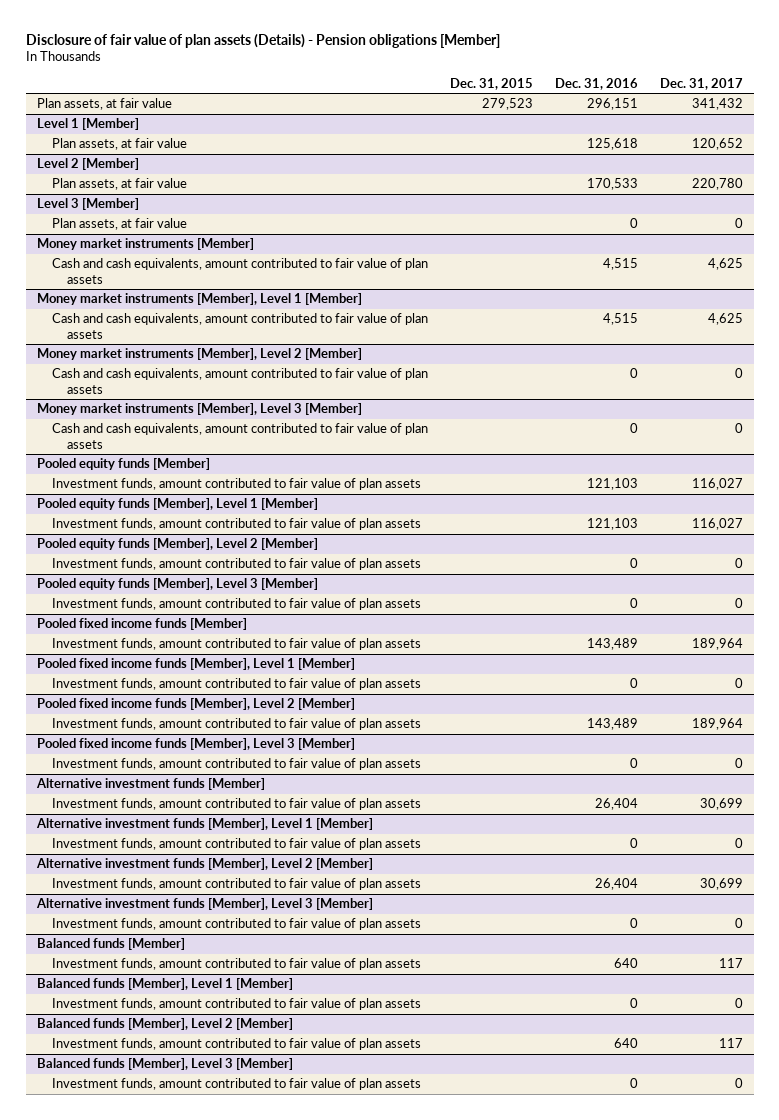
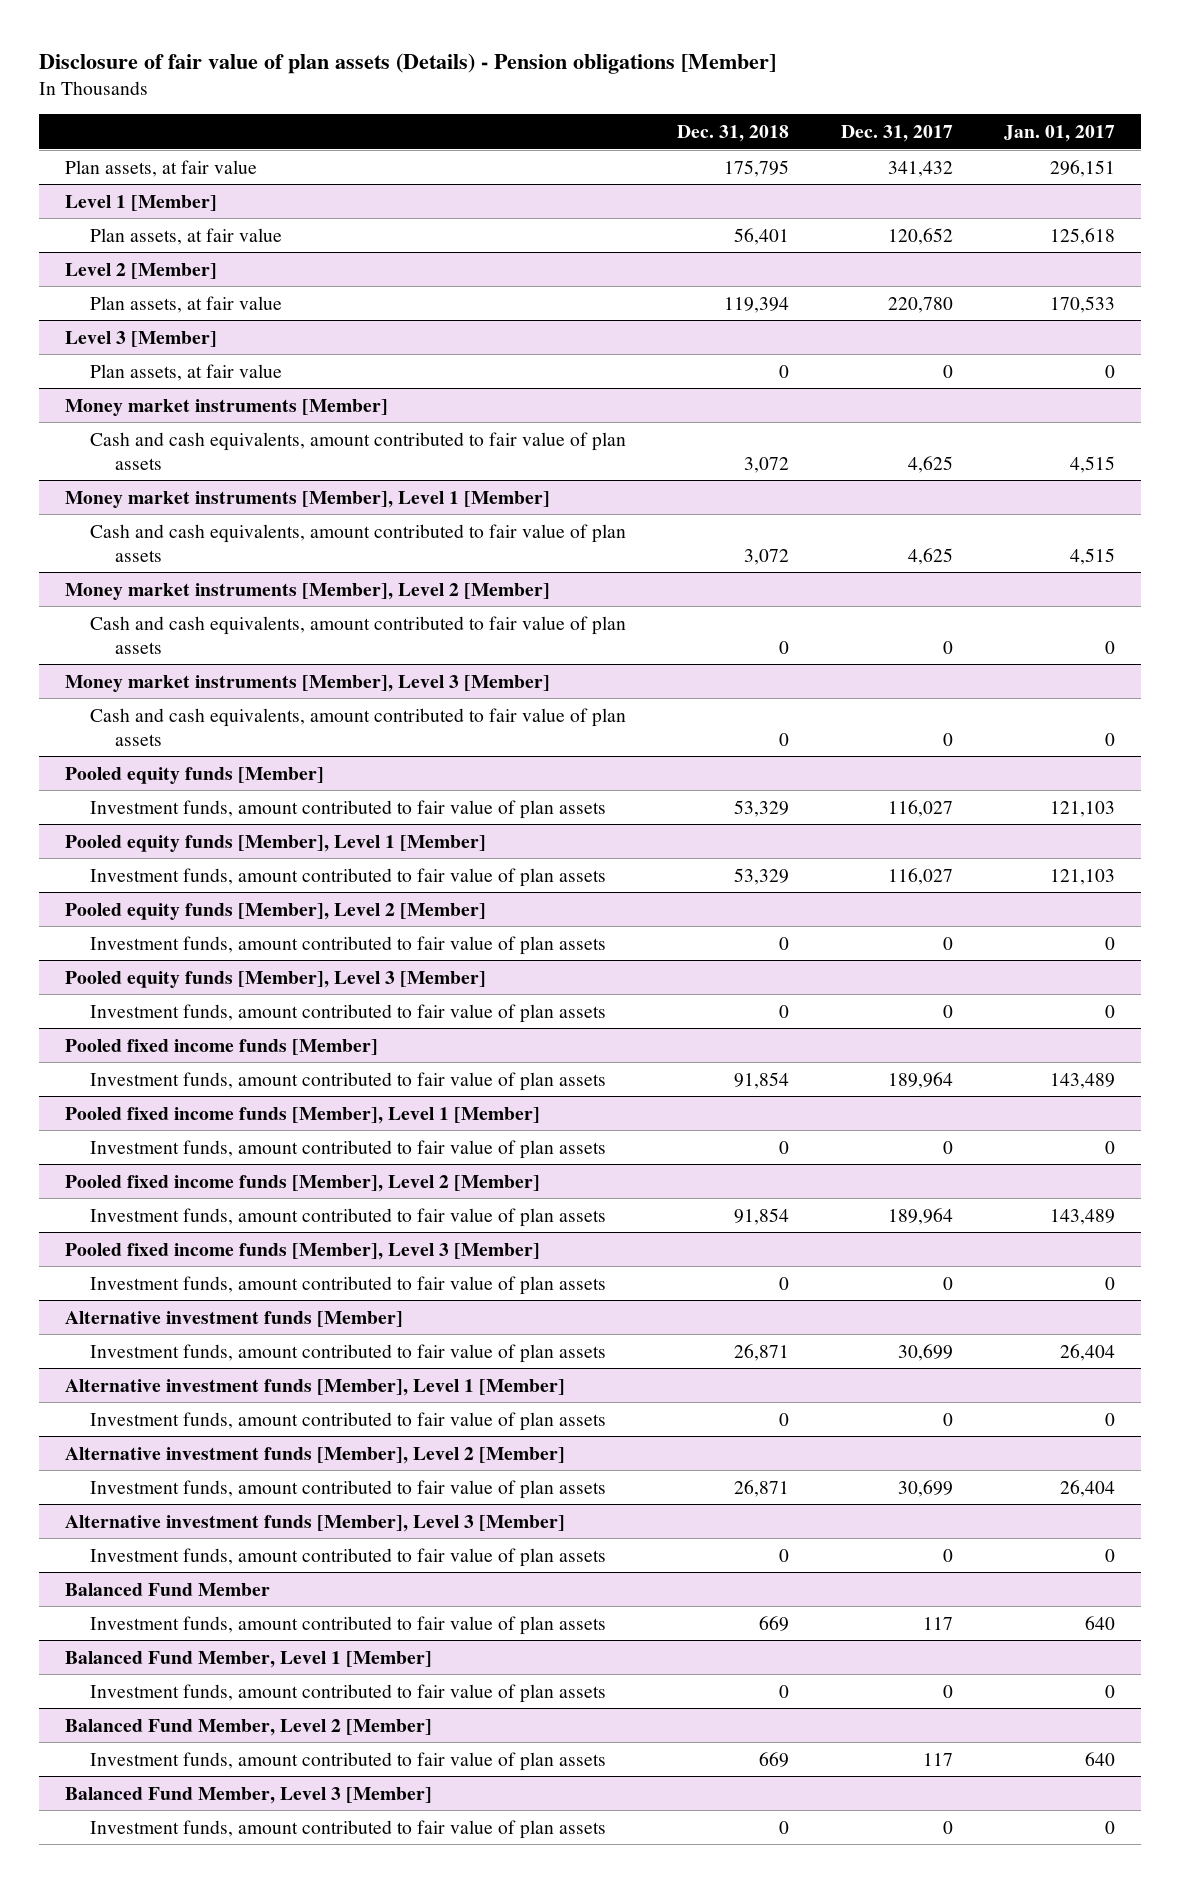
- | Dec. 31, 2015 | Dec. 31, 2016 | Dec. 31, 2017
+ | Dec. 31, 2018 | Dec. 31, 2017 | Jan. 01, 2017
- Balanced funds [Member]
+ Balanced Fund Member
- Balanced funds [Member], Level 1 [Member]
+ Balanced Fund Member, Level 1 [Member]
- Balanced funds [Member], Level 2 [Member]
+ Balanced Fund Member, Level 2 [Member]
- Balanced funds [Member], Level 3 [Member]
+ Balanced Fund Member, Level 3 [Member]

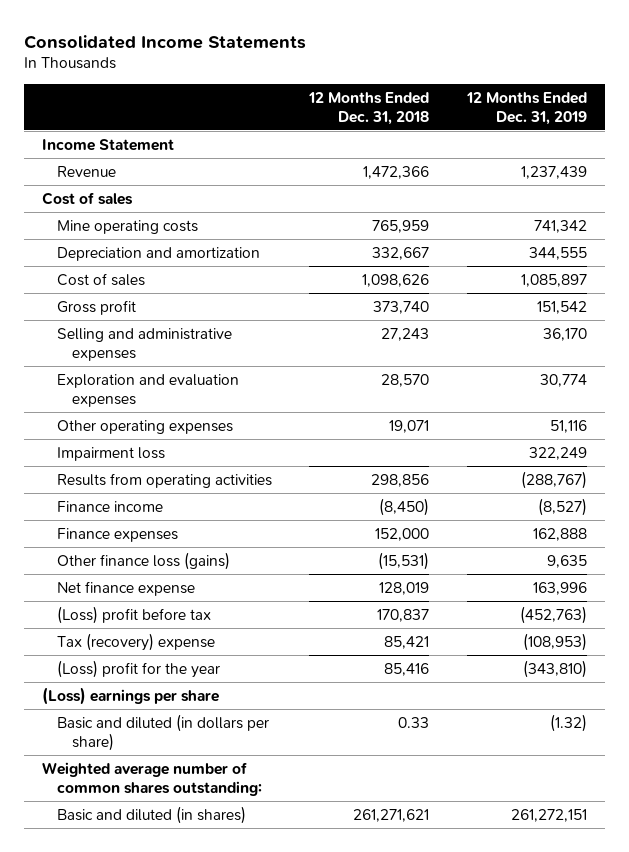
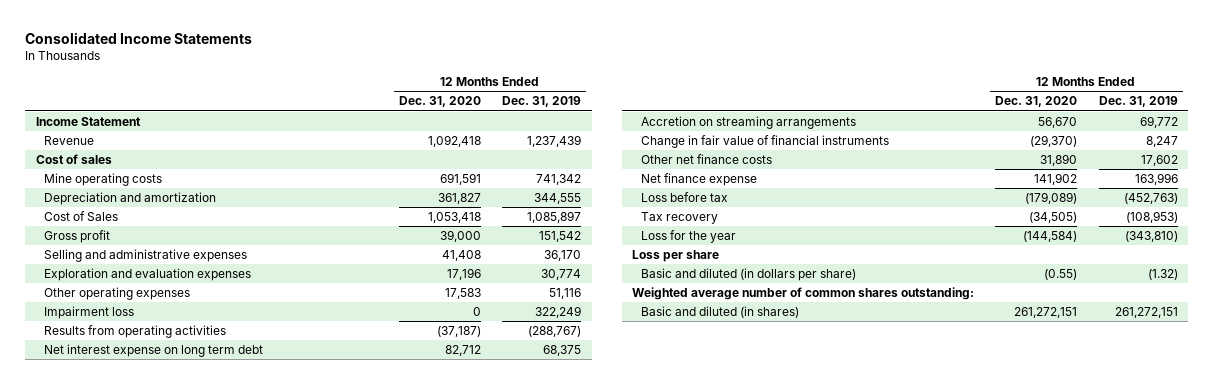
- | 12 Months Ended Dec. 31, 2018 | 12 Months Ended Dec. 31, 2019
+ | 12 Months Ended Dec. 31, 2020 | 12 Months Ended Dec. 31, 2019
- Cost of sales | 1,098,626 | 1,085,897
+ Cost of Sales | 1,053,418 | 1,085,897
- Finance income | (8,450) | (8,527)
- Finance expenses | 152,000 | 162,888
- Other finance loss (gains) | (15,531) | 9,635
+ Net interest expense on long term debt | 82,712 | 68,375
+ Accretion on streaming arrangements | 56,670 | 69,772
+ Change in fair value of financial instruments | (29,370) | 8,247
+ Other net finance costs | 31,890 | 17,602
- (Loss) profit before tax | 170,837 | (452,763)
- Tax (recovery) expense | 85,421 | (108,953)
- (Loss) profit for the year | 85,416 | (343,810)
- (Loss) earnings per share
+ Loss before tax | (179,089) | (452,763)
+ Tax recovery | (34,505) | (108,953)
+ Loss for the year | (144,584) | (343,810)
+ Loss per share

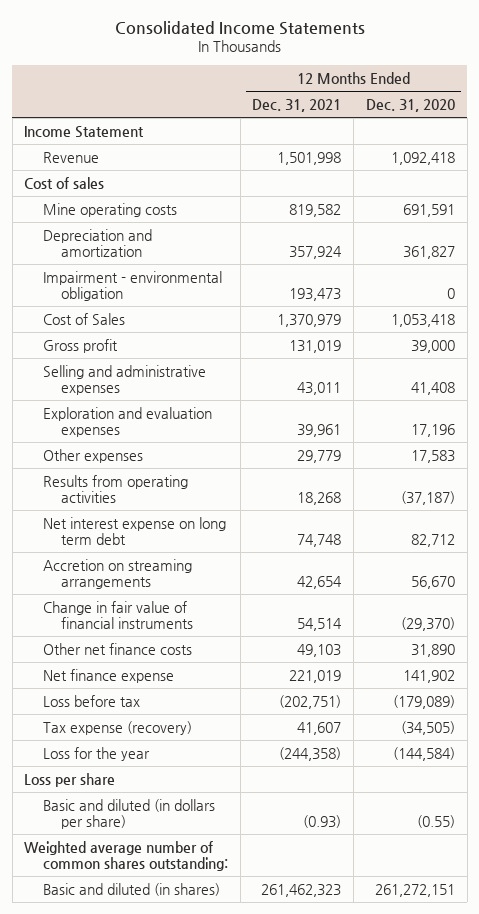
- | 12 Months Ended Dec. 31, 2020 | 12 Months Ended Dec. 31, 2019
+ | 12 Months Ended Dec. 31, 2021 | 12 Months Ended Dec. 31, 2020
+ Impairment - environmental obligation | 193,473 | 0
- Other operating expenses | 17,583 | 51,116
- Impairment loss | 0 | 322,249
+ Other expenses | 29,779 | 17,583
- Tax recovery | (34,505) | (108,953)
+ Tax expense (recovery) | 41,607 | (34,505)

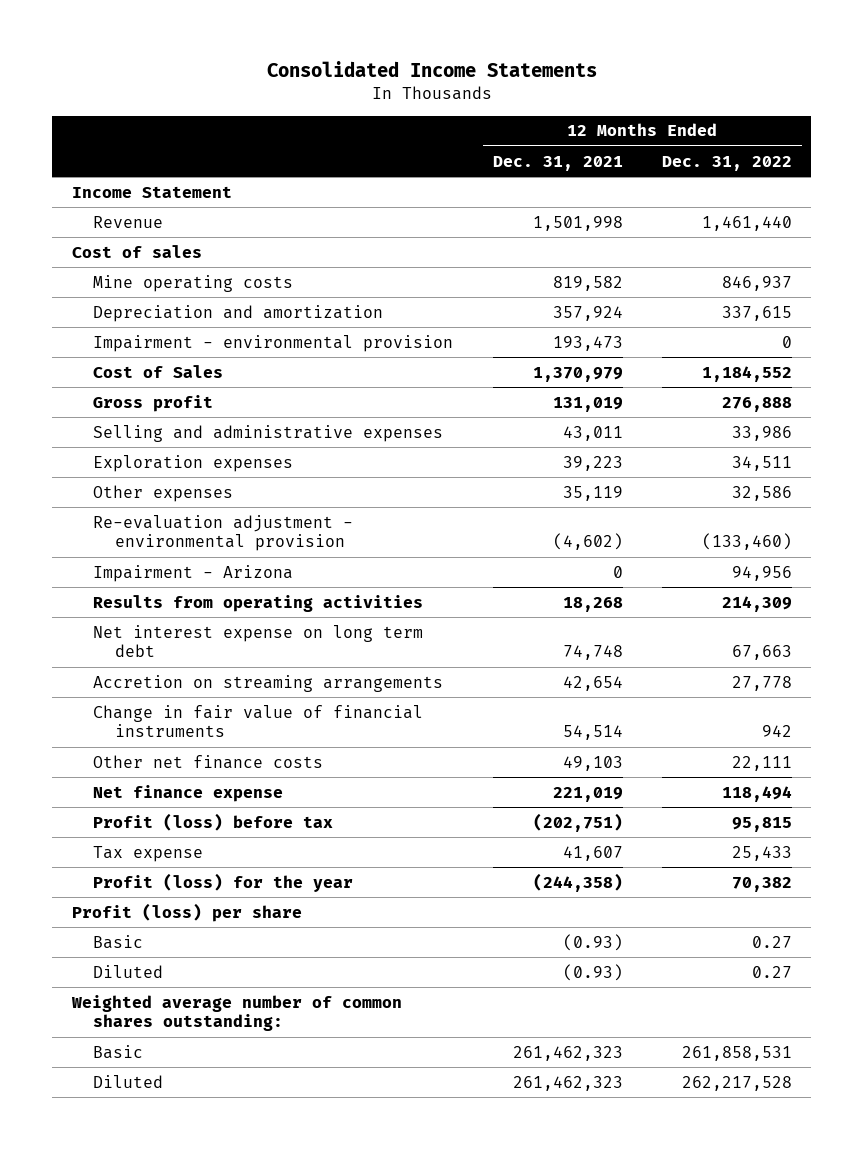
- | 12 Months Ended Dec. 31, 2021 | 12 Months Ended Dec. 31, 2020
+ | 12 Months Ended Dec. 31, 2021 | 12 Months Ended Dec. 31, 2022
- Impairment - environmental obligation | 193,473 | 0
+ Impairment - environmental provision | 193,473 | 0
- Exploration and evaluation expenses | 39,961 | 17,196
- Other expenses | 29,779 | 17,583
+ Exploration expenses | 39,223 | 34,511
+ Other expenses | 35,119 | 32,586
+ Re-evaluation adjustment - environmental provision | (4,602) | (133,460)
+ Impairment - Arizona | 0 | 94,956
- Loss before tax | (202,751) | (179,089)
- Tax expense (recovery) | 41,607 | (34,505)
- Loss for the year | (244,358) | (144,584)
- Loss per share
- Basic and diluted (in dollars per share) | (0.93) | (0.55)
+ Profit (loss) before tax | (202,751) | 95,815
+ Tax expense | 41,607 | 25,433
+ Profit (loss) for the year | (244,358) | 70,382
+ Profit (loss) per share
+ Basic | (0.93) | 0.27
+ Diluted | (0.93) | 0.27
- Basic and diluted (in shares) | 261,462,323 | 261,272,151
+ Basic | 261,462,323 | 261,858,531
+ Diluted | 261,462,323 | 262,217,528

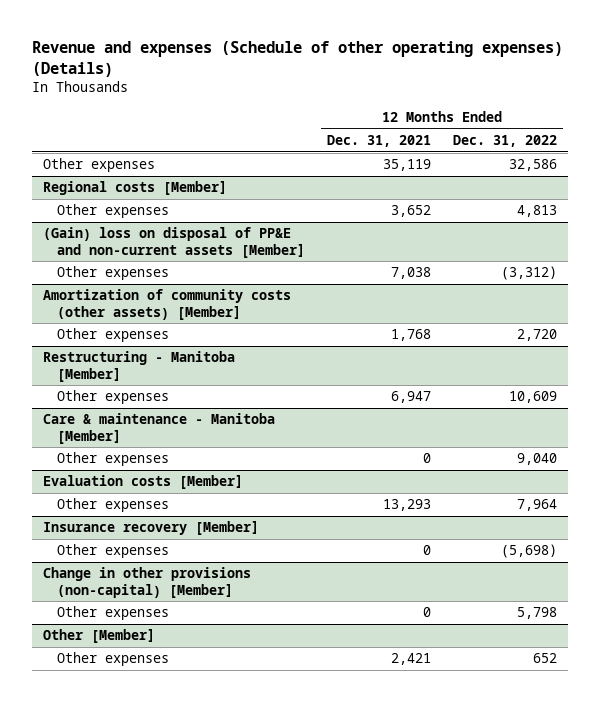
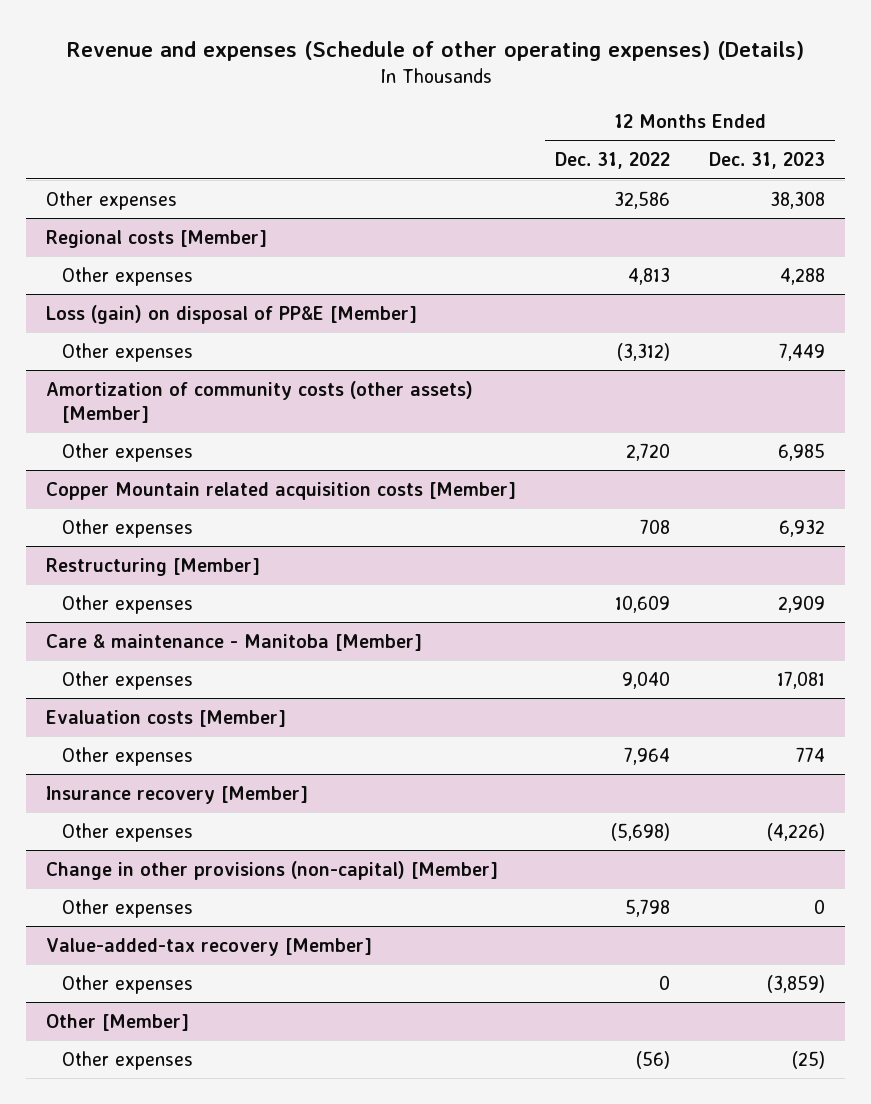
- | 12 Months Ended Dec. 31, 2021 | 12 Months Ended Dec. 31, 2022
+ | 12 Months Ended Dec. 31, 2022 | 12 Months Ended Dec. 31, 2023
- (Gain) loss on disposal of PP&E and non-current assets [Member]
+ Loss (gain) on disposal of PP&E [Member]
- Restructuring - Manitoba [Member]
+ Copper Mountain related acquisition costs [Member]
+ Other expenses | 708 | 6,932
+ Restructuring [Member]
+ Value-added-tax recovery [Member]
+ Other expenses | 0 | (3,859)
@ Other [Member]
- Other expenses | 2,421 | 652
+ Other expenses | (56) | (25)

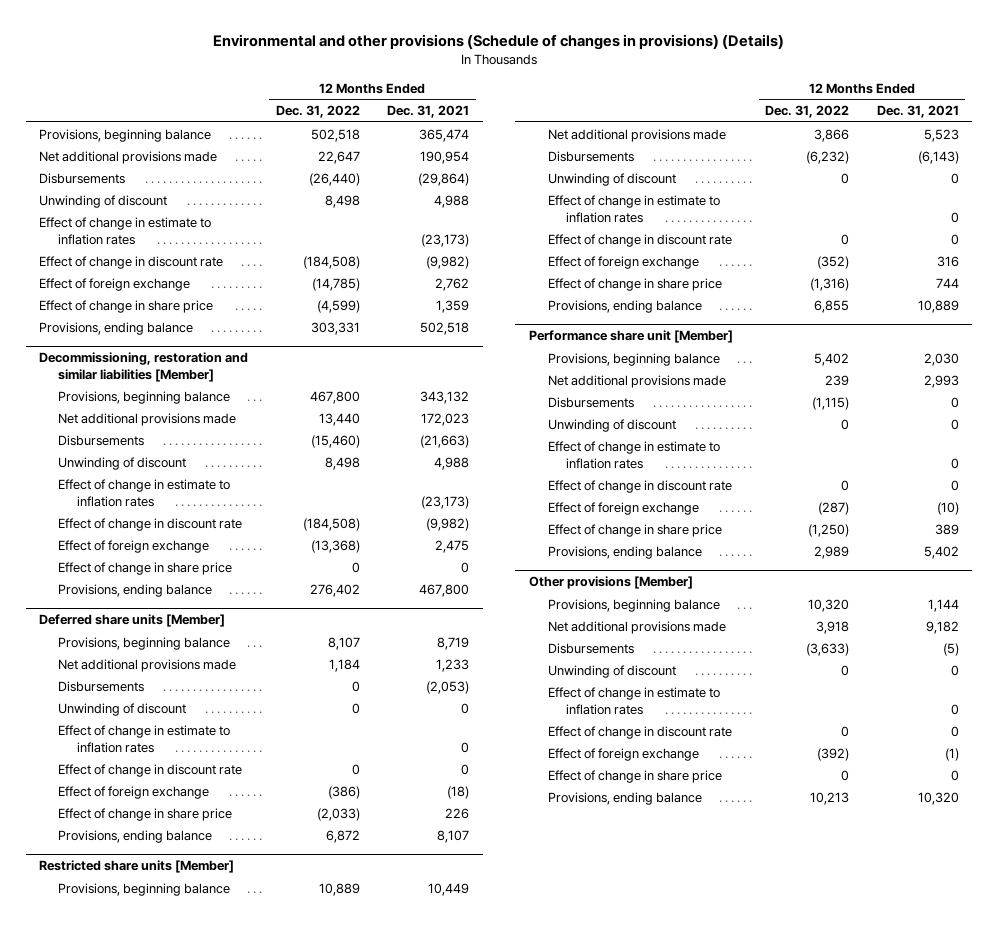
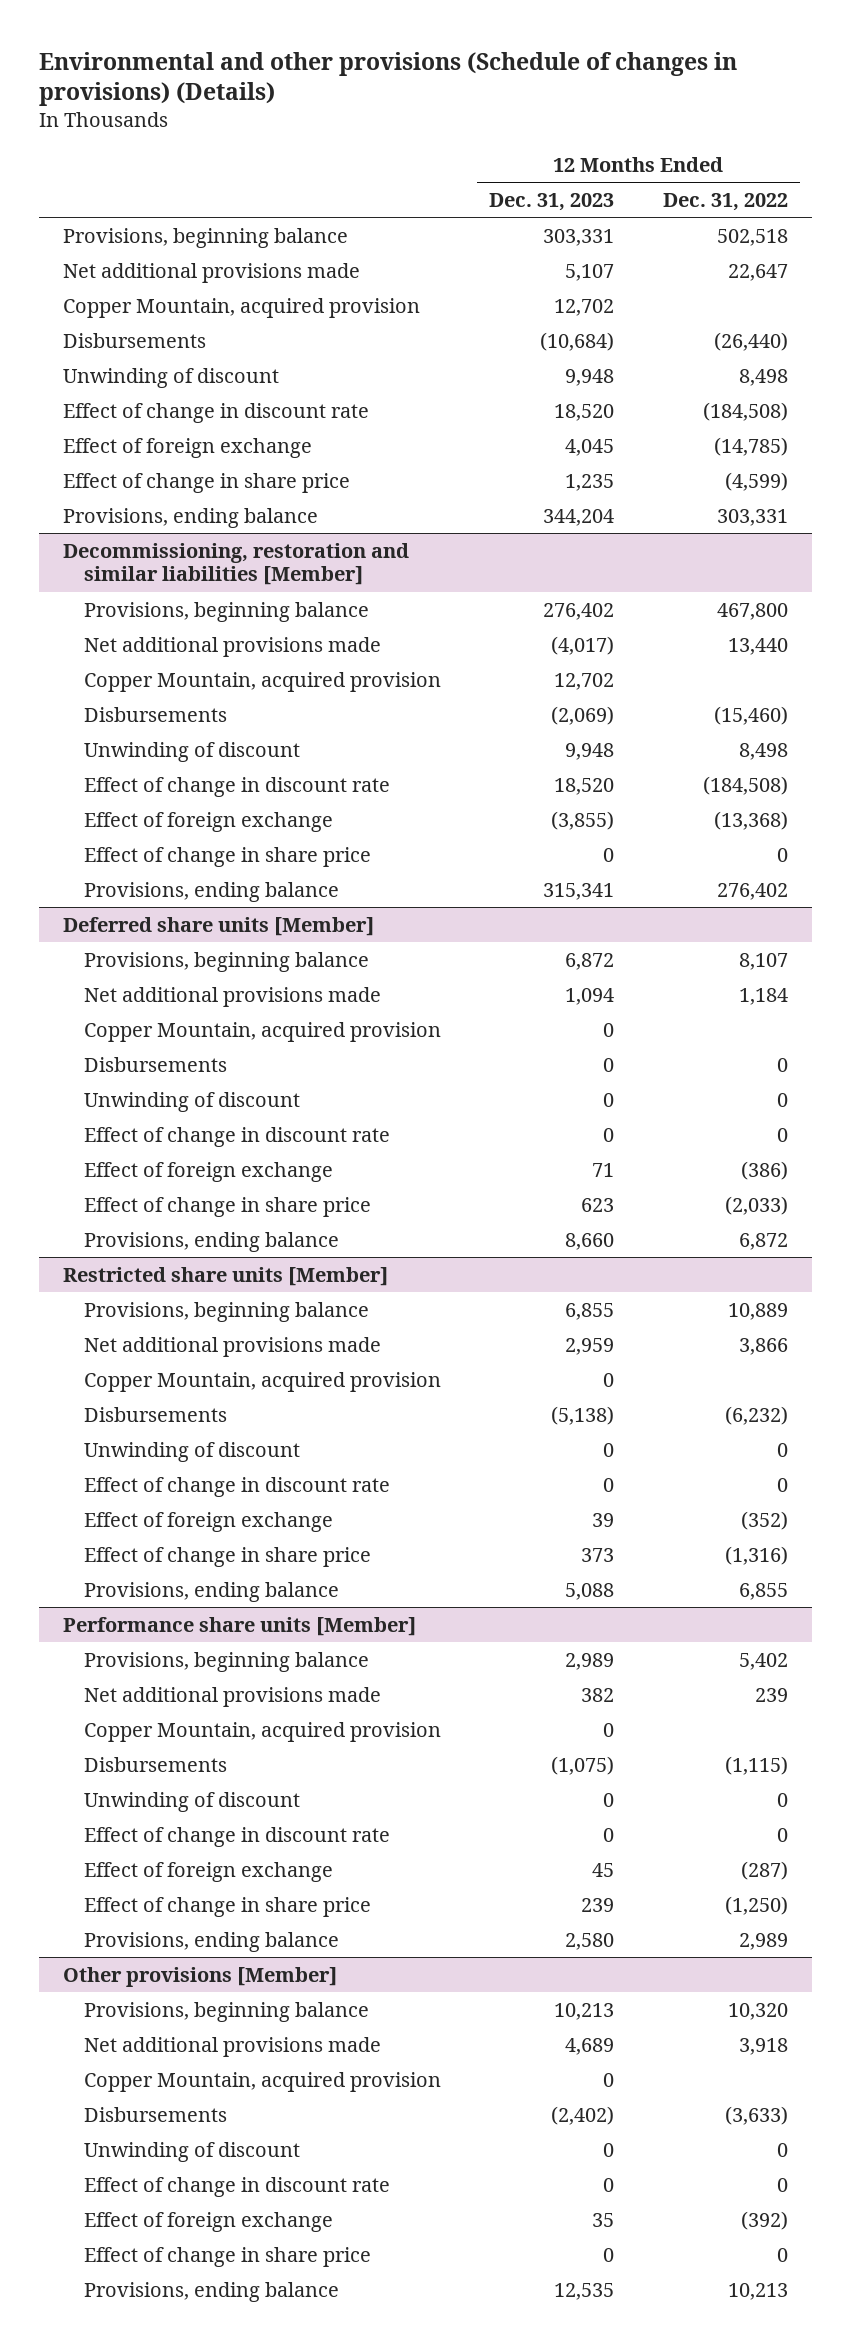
- | 12 Months Ended Dec. 31, 2022 | 12 Months Ended Dec. 31, 2021
+ | 12 Months Ended Dec. 31, 2023 | 12 Months Ended Dec. 31, 2022
+ Copper Mountain, acquired provision | 12,702 |
- Effect of change in estimate to inflation rates | | (23,173)
@ Decommissioning, restoration and similar liabilities [Member]
+ Copper Mountain, acquired provision | 12,702 |
- Effect of change in estimate to inflation rates | | (23,173)
@ Deferred share units [Member]
+ Copper Mountain, acquired provision | 0 |
- Effect of change in estimate to inflation rates | | 0
@ Restricted share units [Member]
+ Copper Mountain, acquired provision | 0 |
- Effect of change in estimate to inflation rates | | 0
- Performance share unit [Member]
+ Performance share units [Member]
+ Copper Mountain, acquired provision | 0 |
- Effect of change in estimate to inflation rates | | 0
@ Other provisions [Member]
+ Copper Mountain, acquired provision | 0 |
- Effect of change in estimate to inflation rates | | 0

